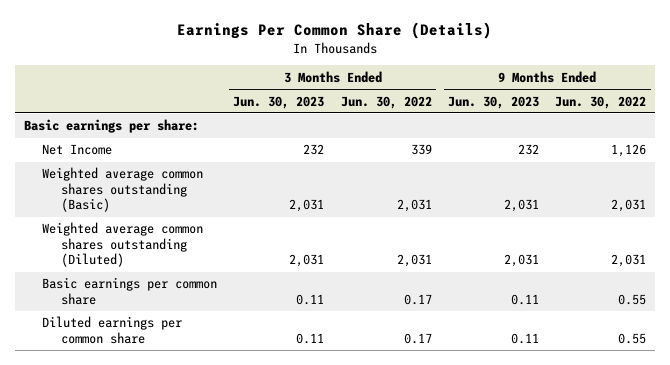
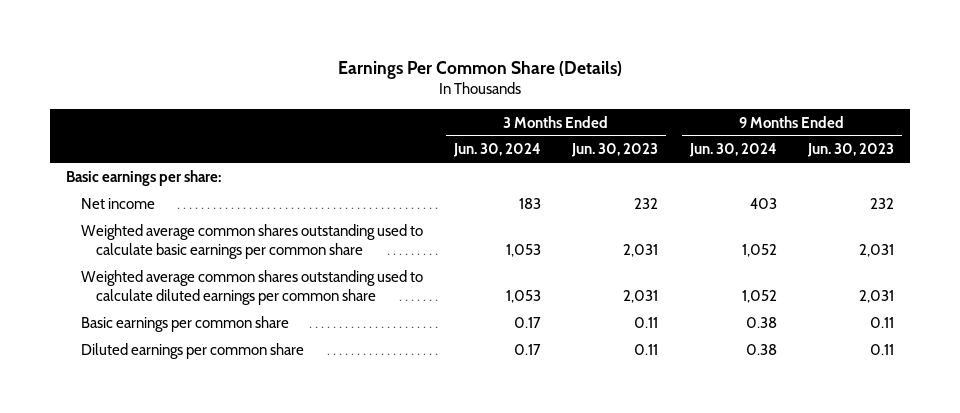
- | 3 Months Ended Jun. 30, 2023 | 3 Months Ended Jun. 30, 2022 | 9 Months Ended Jun. 30, 2023 | 9 Months Ended Jun. 30, 2022
+ | 3 Months Ended Jun. 30, 2024 | 3 Months Ended Jun. 30, 2023 | 9 Months Ended Jun. 30, 2024 | 9 Months Ended Jun. 30, 2023
- Net Income | 232 | 339 | 232 | 1,126
- Weighted average common shares outstanding (Basic) | 2,031 | 2,031 | 2,031 | 2,031
- Weighted average common shares outstanding (Diluted) | 2,031 | 2,031 | 2,031 | 2,031
+ Net income | 183 | 232 | 403 | 232
+ Weighted average common shares outstanding used to calculate basic earnings per common share | 1,053 | 2,031 | 1,052 | 2,031
+ Weighted average common shares outstanding used to calculate diluted earnings per common share | 1,053 | 2,031 | 1,052 | 2,031

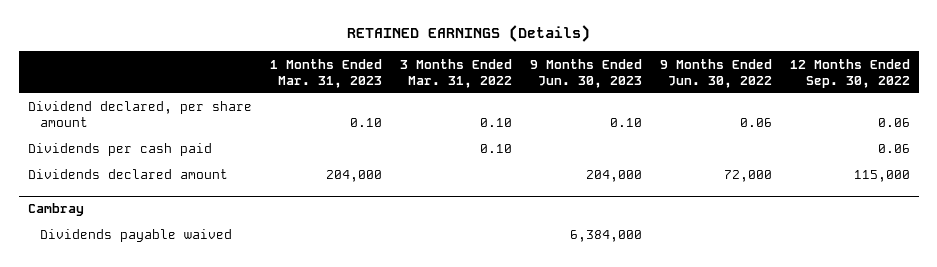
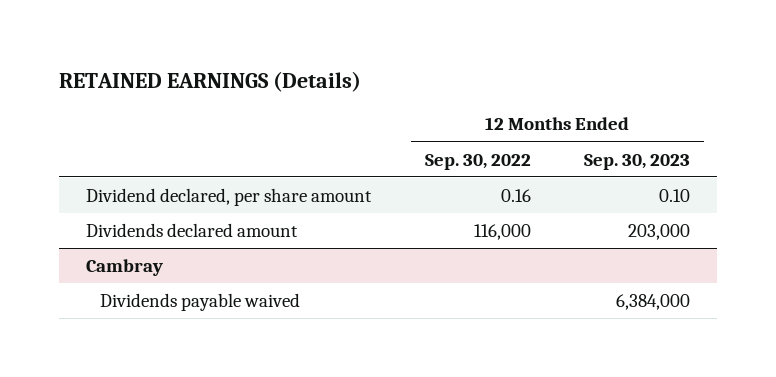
- | 1 Months Ended Mar. 31, 2023 | 3 Months Ended Mar. 31, 2022 | 9 Months Ended Jun. 30, 2023 | 9 Months Ended Jun. 30, 2022 | 12 Months Ended Sep. 30, 2022
+ | 12 Months Ended Sep. 30, 2022 | 12 Months Ended Sep. 30, 2023
- Dividend declared, per share amount | 0.10 | 0.10 | 0.10 | 0.06 | 0.06
- Dividends per cash paid | | 0.10 | | | 0.06
- Dividends declared amount | 204,000 | | 204,000 | 72,000 | 115,000
+ Dividend declared, per share amount | 0.16 | 0.10
+ Dividends declared amount | 116,000 | 203,000

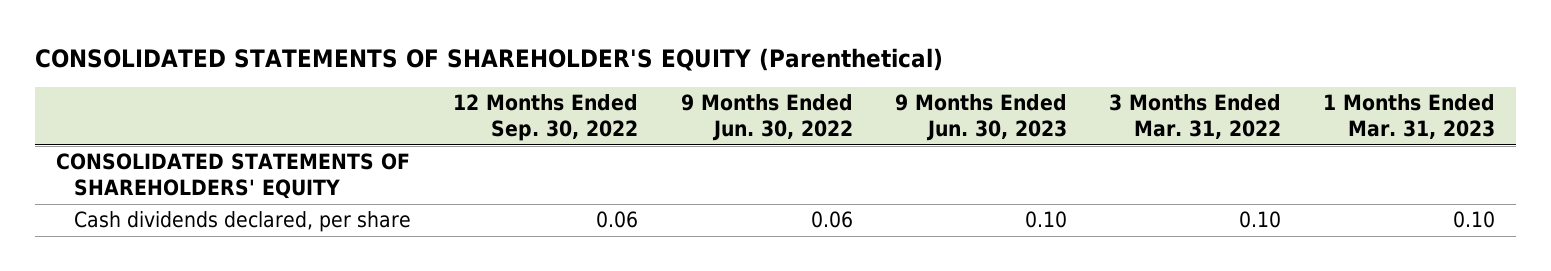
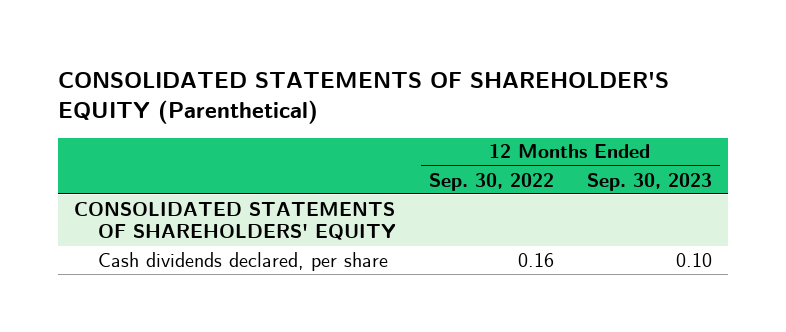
- | 12 Months Ended Sep. 30, 2022 | 9 Months Ended Jun. 30, 2022 | 9 Months Ended Jun. 30, 2023 | 3 Months Ended Mar. 31, 2022 | 1 Months Ended Mar. 31, 2023
+ | 12 Months Ended Sep. 30, 2022 | 12 Months Ended Sep. 30, 2023
- Cash dividends declared, per share | 0.06 | 0.06 | 0.10 | 0.10 | 0.10
+ Cash dividends declared, per share | 0.16 | 0.10

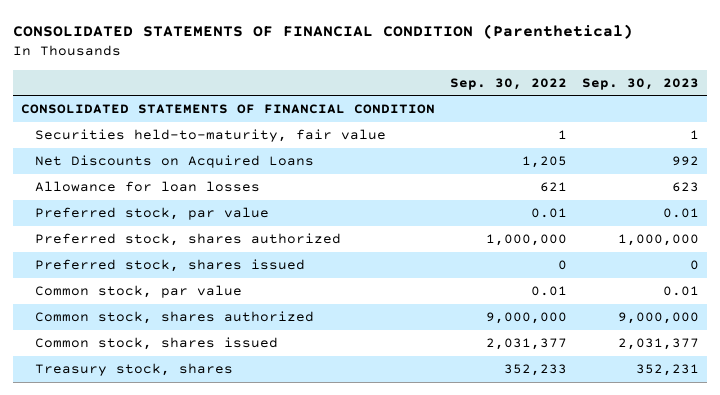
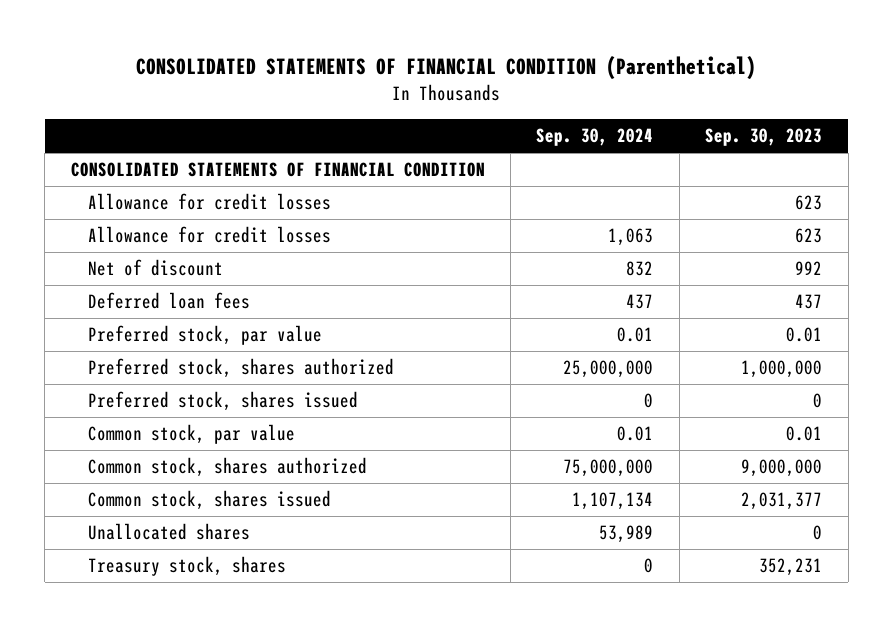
- | Sep. 30, 2022 | Sep. 30, 2023
+ | Sep. 30, 2024 | Sep. 30, 2023
- Securities held-to-maturity, fair value | 1 | 1
- Net Discounts on Acquired Loans | 1,205 | 992
- Allowance for loan losses | 621 | 623
+ Allowance for credit losses | | 623
+ Allowance for credit losses | 1,063 | 623
+ Net of discount | 832 | 992
+ Deferred loan fees | 437 | 437
+ Unallocated shares | 53,989 | 0

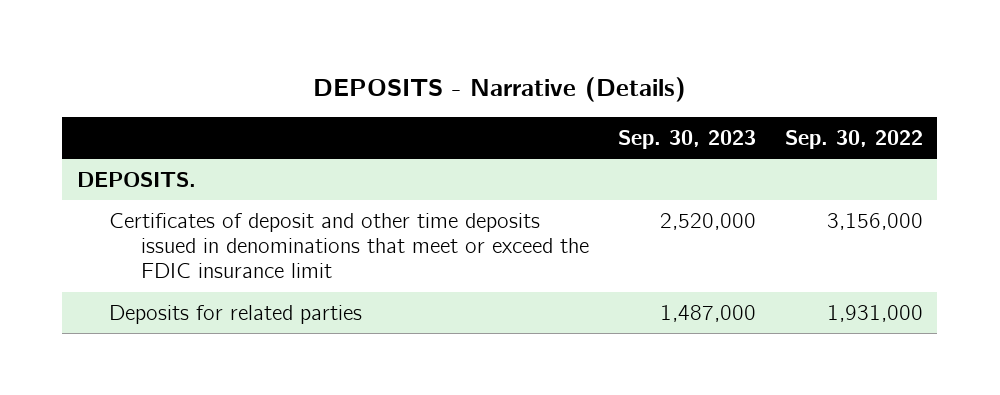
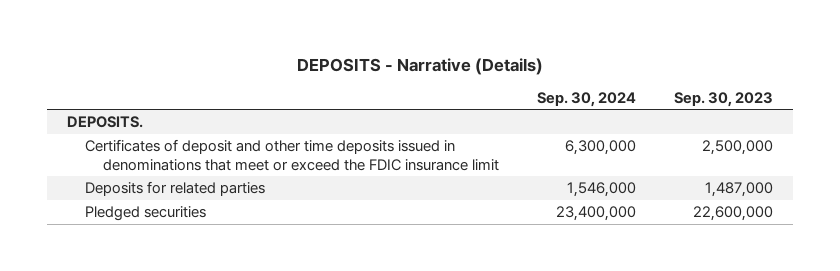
- | Sep. 30, 2023 | Sep. 30, 2022
+ | Sep. 30, 2024 | Sep. 30, 2023
- Certificates of deposit and other time deposits issued in denominations that meet or exceed the FDIC insurance limit | 2,520,000 | 3,156,000
+ Certificates of deposit and other time deposits issued in denominations that meet or exceed the FDIC insurance limit | 6,300,000 | 2,500,000
+ Pledged securities | 23,400,000 | 22,600,000

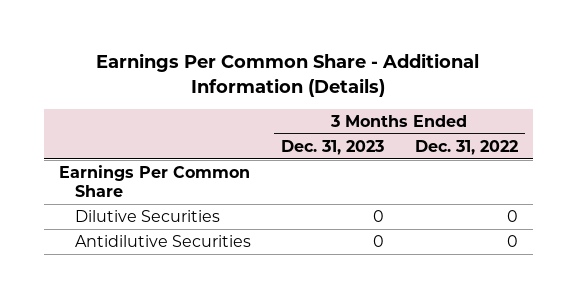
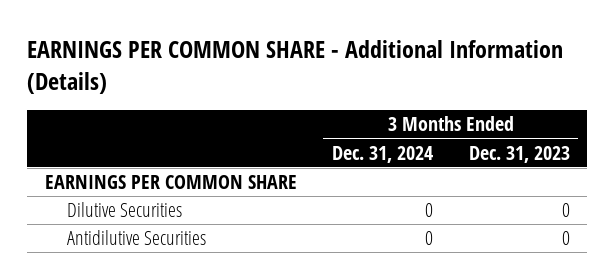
- Earnings Per Common Share - Additional Information (Details)
+ EARNINGS PER COMMON SHARE - Additional Information (Details)
- | 3 Months Ended Dec. 31, 2023 | 3 Months Ended Dec. 31, 2022
+ | 3 Months Ended Dec. 31, 2024 | 3 Months Ended Dec. 31, 2023
- Earnings Per Common Share
+ EARNINGS PER COMMON SHARE

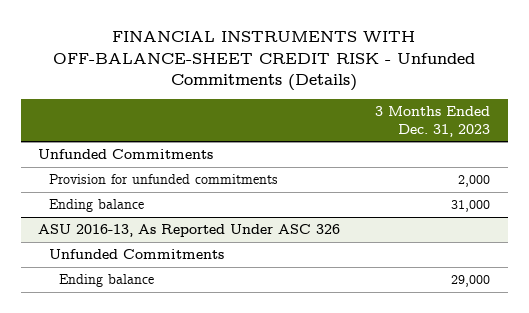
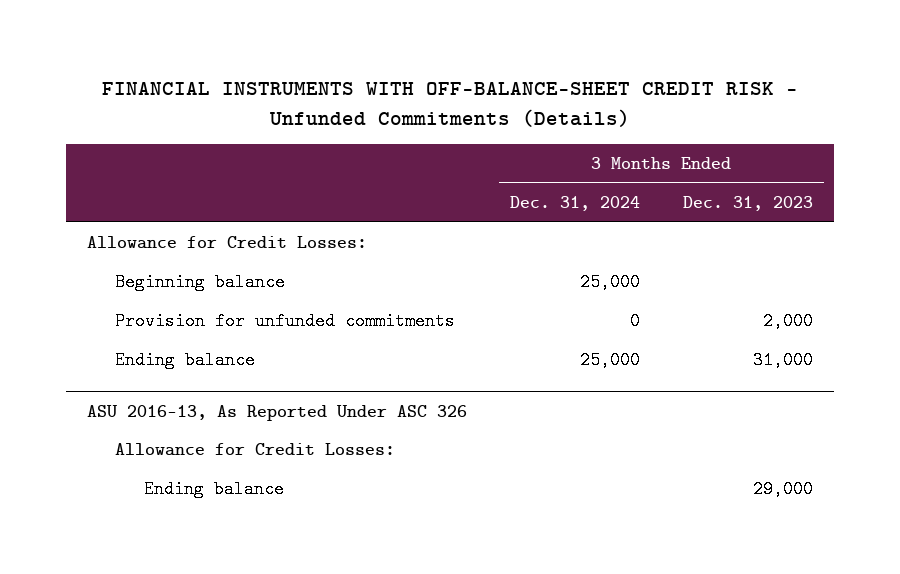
- | 3 Months Ended Dec. 31, 2023
+ | 3 Months Ended Dec. 31, 2024 | 3 Months Ended Dec. 31, 2023
- Unfunded Commitments
+ Allowance for Credit Losses:
+ Beginning balance | 25,000 |
@ ASU 2016-13, As Reported Under ASC 326
- Unfunded Commitments
+ Allowance for Credit Losses:

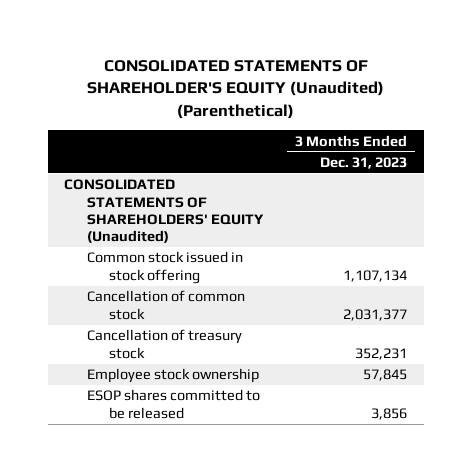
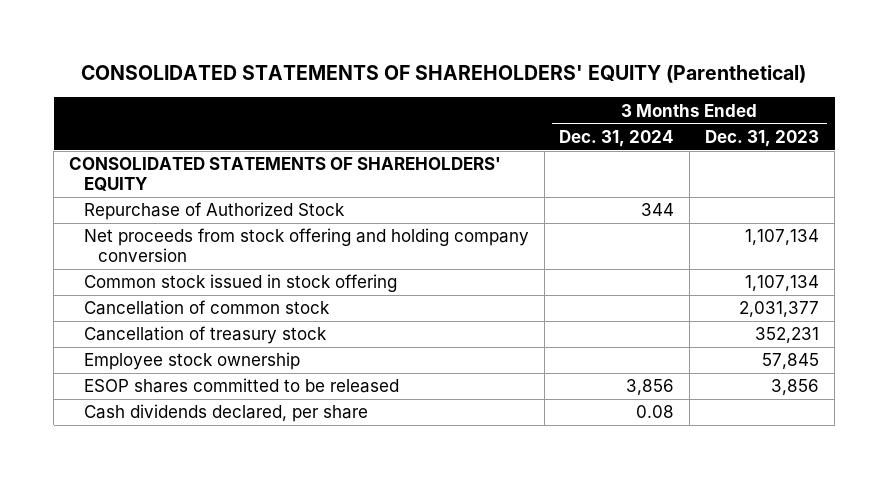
- CONSOLIDATED STATEMENTS OF SHAREHOLDER'S EQUITY (Unaudited) (Parenthetical)
+ CONSOLIDATED STATEMENTS OF SHAREHOLDERS' EQUITY (Parenthetical)
- | 3 Months Ended Dec. 31, 2023
+ | 3 Months Ended Dec. 31, 2024 | 3 Months Ended Dec. 31, 2023
- CONSOLIDATED STATEMENTS OF SHAREHOLDERS' EQUITY (Unaudited)
+ CONSOLIDATED STATEMENTS OF SHAREHOLDERS' EQUITY
+ Repurchase of Authorized Stock | 344 |
+ Net proceeds from stock offering and holding company conversion | | 1,107,134
+ Cash dividends declared, per share | 0.08 |

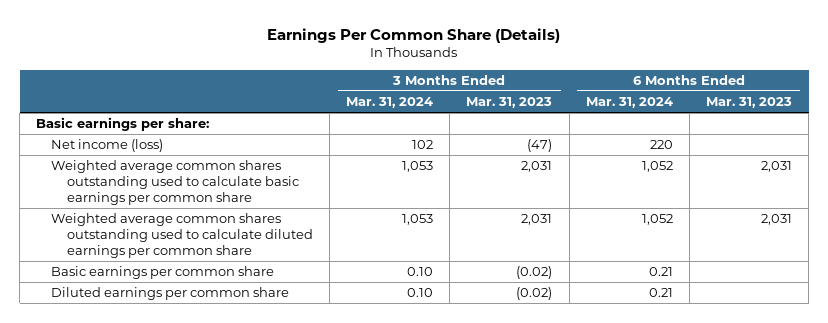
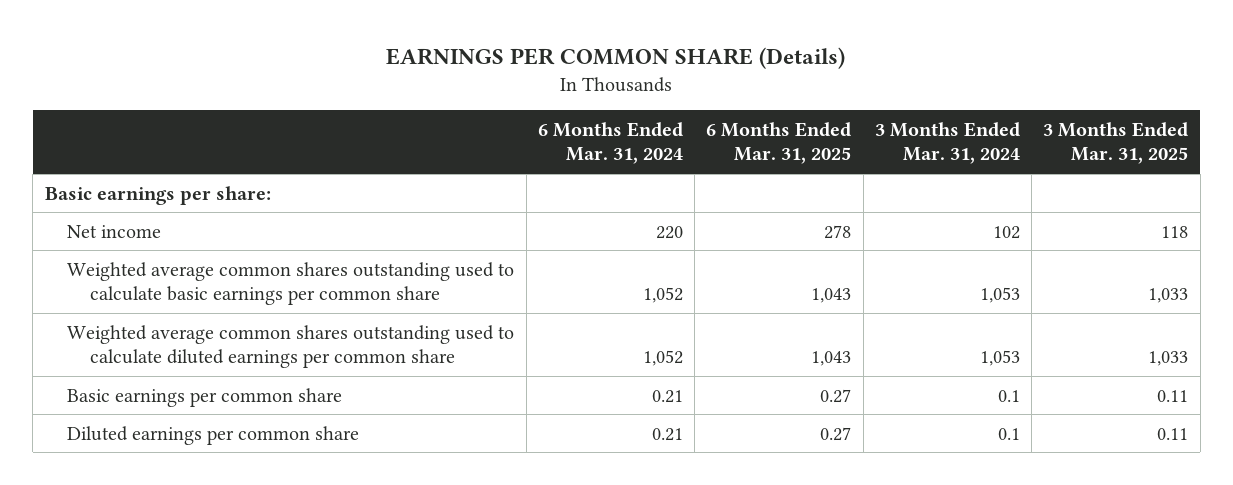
- Earnings Per Common Share (Details)
+ EARNINGS PER COMMON SHARE (Details)
- | 3 Months Ended Mar. 31, 2024 | 3 Months Ended Mar. 31, 2023 | 6 Months Ended Mar. 31, 2024 | 6 Months Ended Mar. 31, 2023
+ | 6 Months Ended Mar. 31, 2024 | 6 Months Ended Mar. 31, 2025 | 3 Months Ended Mar. 31, 2024 | 3 Months Ended Mar. 31, 2025
- Net income (loss) | 102 | (47) | 220 |
+ Net income | 220 | 278 | 102 | 118
- Basic earnings per common share | 0.10 | (0.02) | 0.21 |
- Diluted earnings per common share | 0.10 | (0.02) | 0.21 |
+ Basic earnings per common share | 0.21 | 0.27 | 0.1 | 0.11
+ Diluted earnings per common share | 0.21 | 0.27 | 0.1 | 0.11

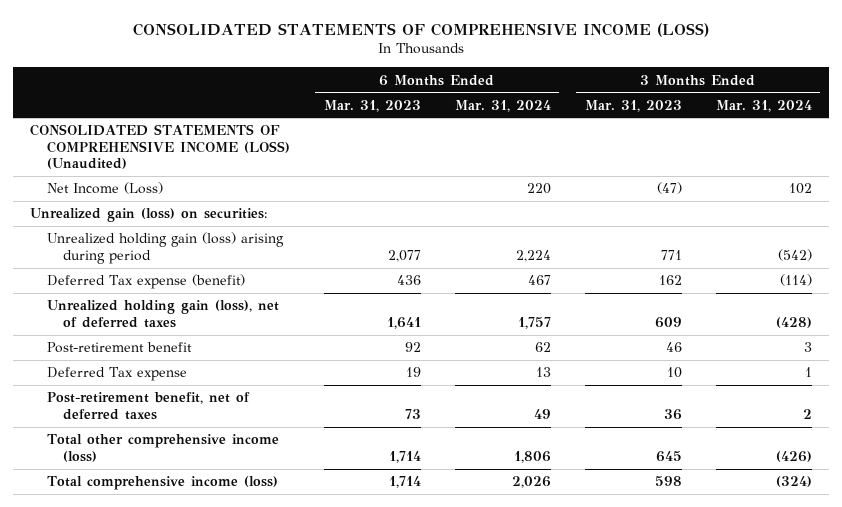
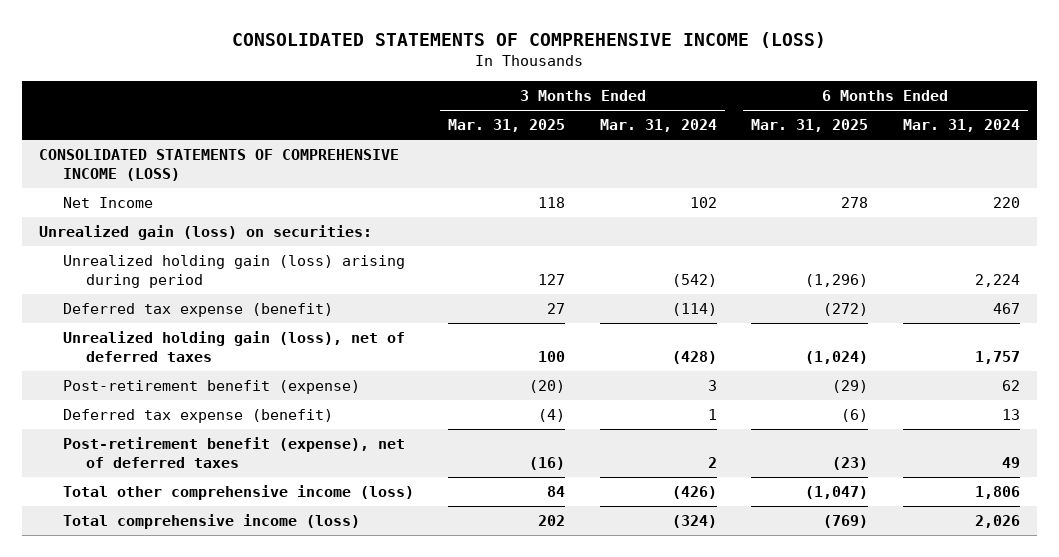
- | 6 Months Ended Mar. 31, 2023 | 6 Months Ended Mar. 31, 2024 | 3 Months Ended Mar. 31, 2023 | 3 Months Ended Mar. 31, 2024
+ | 3 Months Ended Mar. 31, 2025 | 3 Months Ended Mar. 31, 2024 | 6 Months Ended Mar. 31, 2025 | 6 Months Ended Mar. 31, 2024
- CONSOLIDATED STATEMENTS OF COMPREHENSIVE INCOME (LOSS) (Unaudited)
- Net Income (Loss) | | 220 | (47) | 102
+ CONSOLIDATED STATEMENTS OF COMPREHENSIVE INCOME (LOSS)
+ Net Income | 118 | 102 | 278 | 220
- Deferred Tax expense (benefit) | 436 | 467 | 162 | (114)
+ Deferred tax expense (benefit) | 27 | (114) | (272) | 467
- Post-retirement benefit | 92 | 62 | 46 | 3
- Deferred Tax expense | 19 | 13 | 10 | 1
- Post-retirement benefit, net of deferred taxes | 73 | 49 | 36 | 2
+ Post-retirement benefit (expense) | (20) | 3 | (29) | 62
+ Deferred tax expense (benefit) | (4) | 1 | (6) | 13
+ Post-retirement benefit (expense), net of deferred taxes | (16) | 2 | (23) | 49

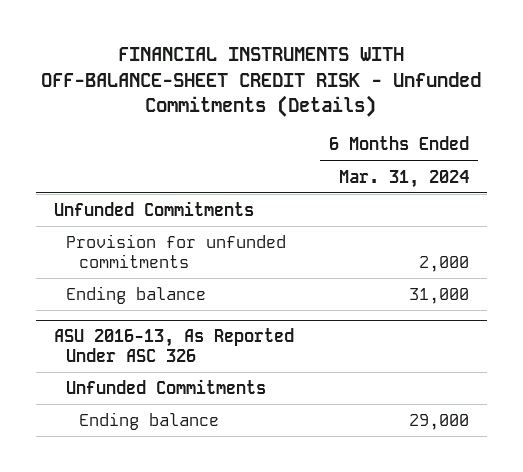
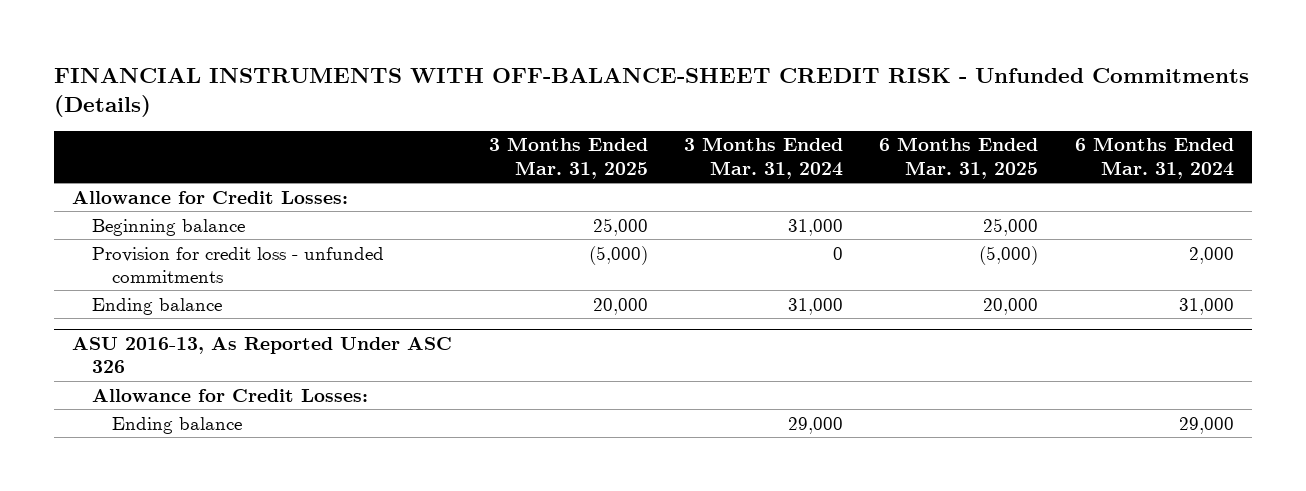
- | 6 Months Ended Mar. 31, 2024
+ | 3 Months Ended Mar. 31, 2025 | 3 Months Ended Mar. 31, 2024 | 6 Months Ended Mar. 31, 2025 | 6 Months Ended Mar. 31, 2024
- Unfunded Commitments
- Provision for unfunded commitments | 2,000
+ Allowance for Credit Losses:
+ Beginning balance | 25,000 | 31,000 | 25,000 |
+ Provision for credit loss - unfunded commitments | (5,000) | 0 | (5,000) | 2,000
@ ASU 2016-13, As Reported Under ASC 326
- Unfunded Commitments
+ Allowance for Credit Losses:

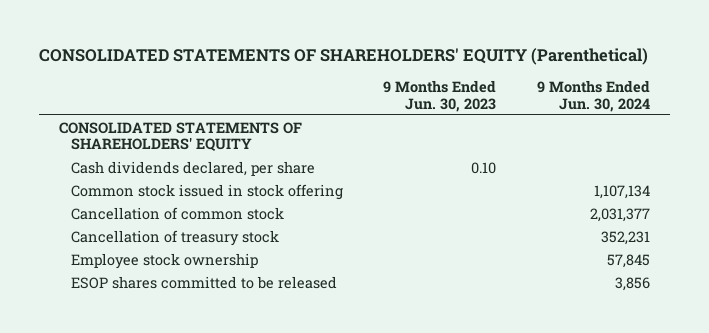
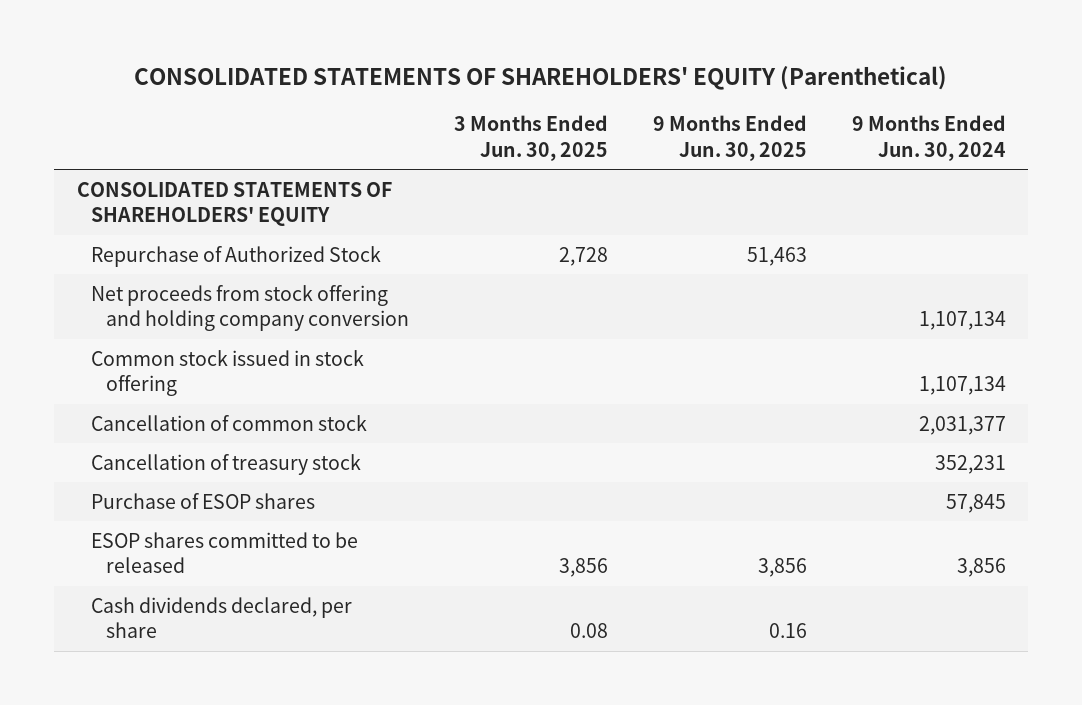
- | 9 Months Ended Jun. 30, 2023 | 9 Months Ended Jun. 30, 2024
+ | 3 Months Ended Jun. 30, 2025 | 9 Months Ended Jun. 30, 2025 | 9 Months Ended Jun. 30, 2024
+ Repurchase of Authorized Stock | 2,728 | 51,463 |
+ Net proceeds from stock offering and holding company conversion | | | 1,107,134
- Employee stock ownership | | 57,845
+ Purchase of ESOP shares | | | 57,845
moved down: Cash dividends declared, per share | 0.08 | 0.16 |

